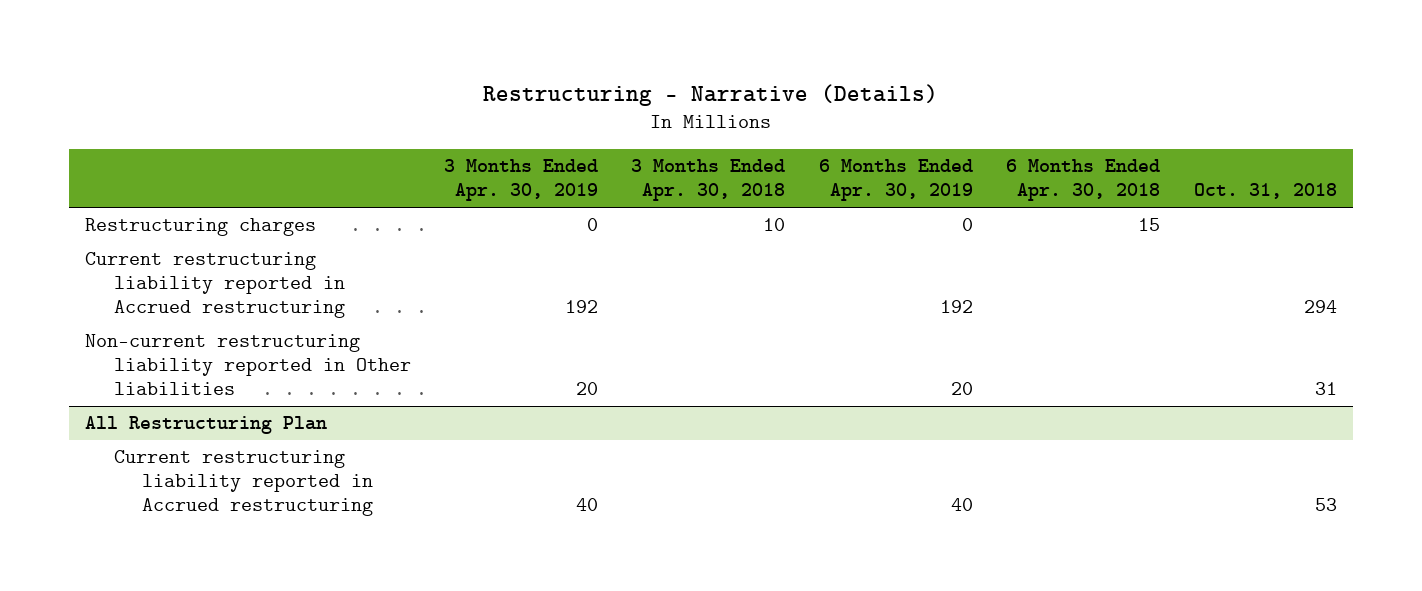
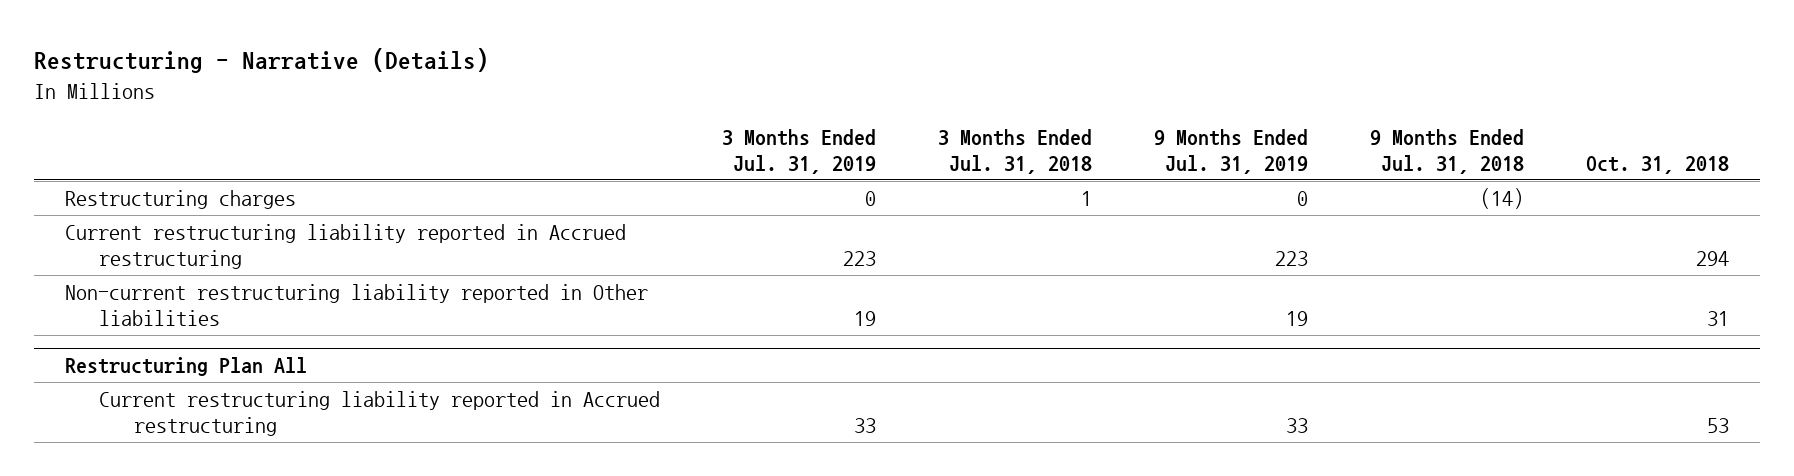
- | 3 Months Ended Apr. 30, 2019 | 3 Months Ended Apr. 30, 2018 | 6 Months Ended Apr. 30, 2019 | 6 Months Ended Apr. 30, 2018 | Oct. 31, 2018
+ | 3 Months Ended Jul. 31, 2019 | 3 Months Ended Jul. 31, 2018 | 9 Months Ended Jul. 31, 2019 | 9 Months Ended Jul. 31, 2018 | Oct. 31, 2018
- All Restructuring Plan
+ Restructuring Plan All

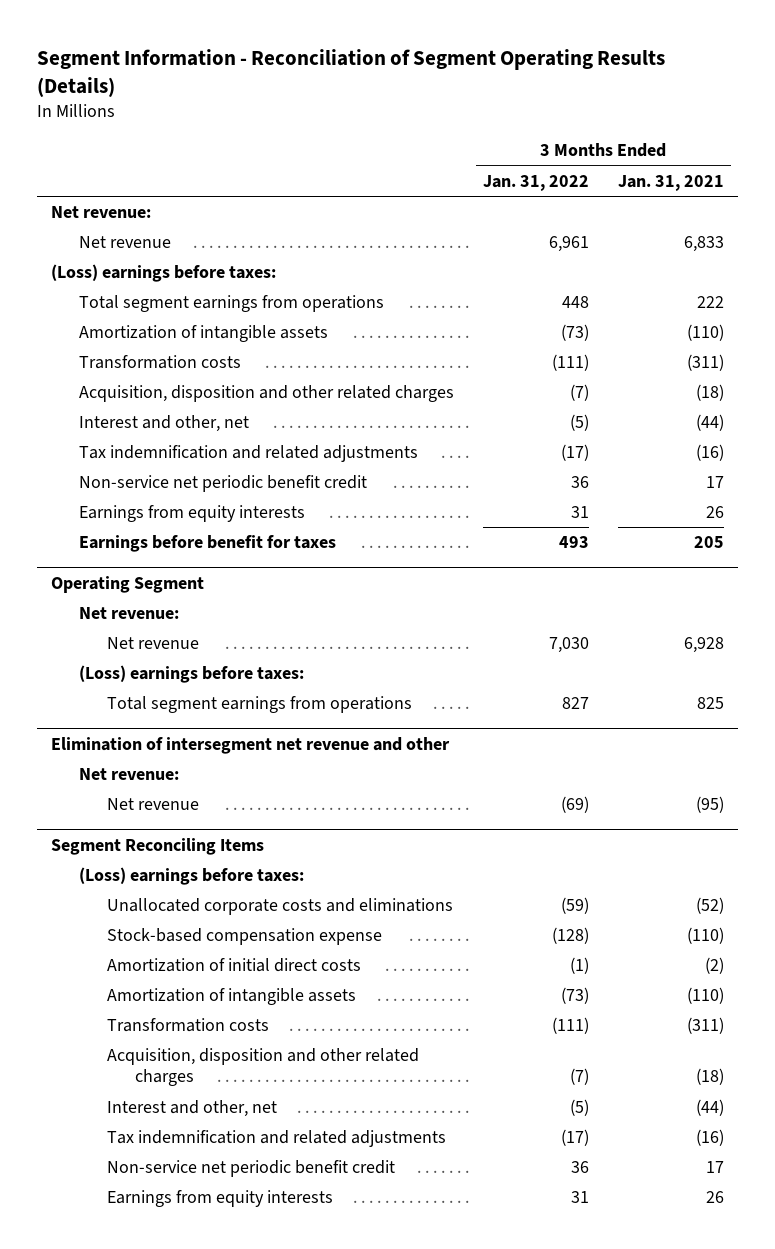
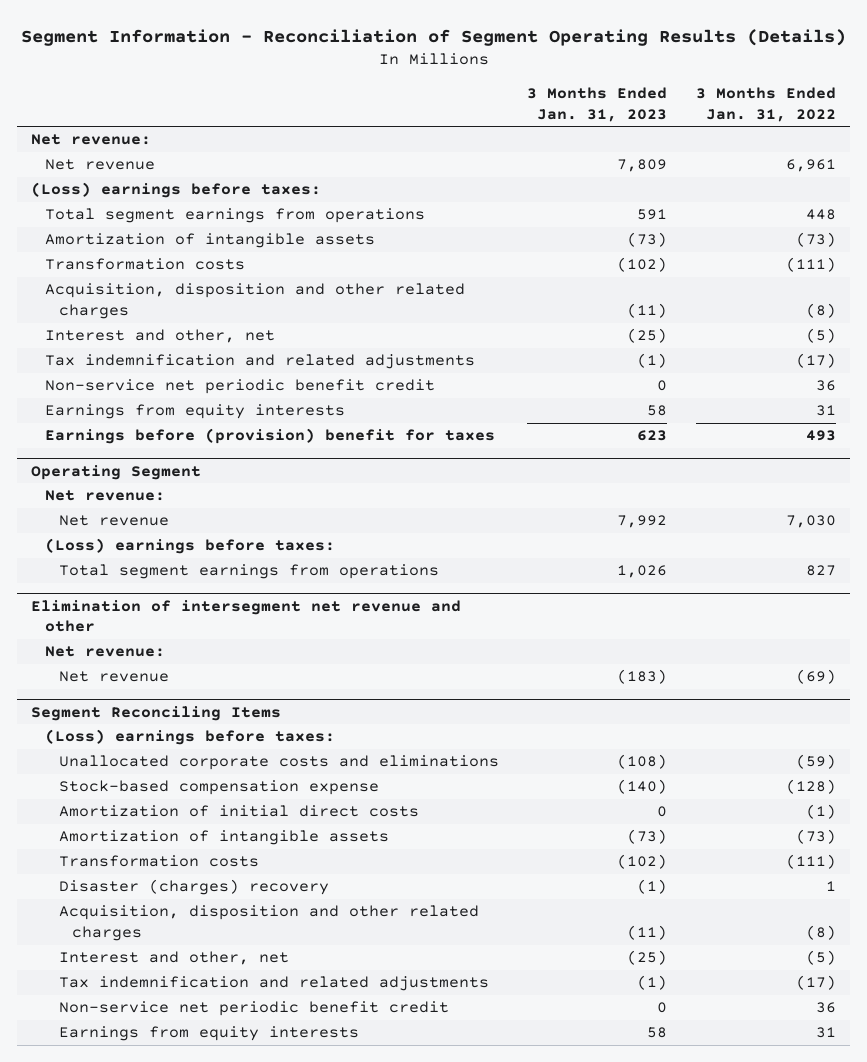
- | 3 Months Ended Jan. 31, 2022 | 3 Months Ended Jan. 31, 2021
+ | 3 Months Ended Jan. 31, 2023 | 3 Months Ended Jan. 31, 2022
- Acquisition, disposition and other related charges | (7) | (18)
+ Acquisition, disposition and other related charges | (11) | (8)
- Earnings before benefit for taxes | 493 | 205
+ Earnings before (provision) benefit for taxes | 623 | 493
@ Segment Reconciling Items
- Acquisition, disposition and other related charges | (7) | (18)
+ Disaster (charges) recovery | (1) | 1
+ Acquisition, disposition and other related charges | (11) | (8)

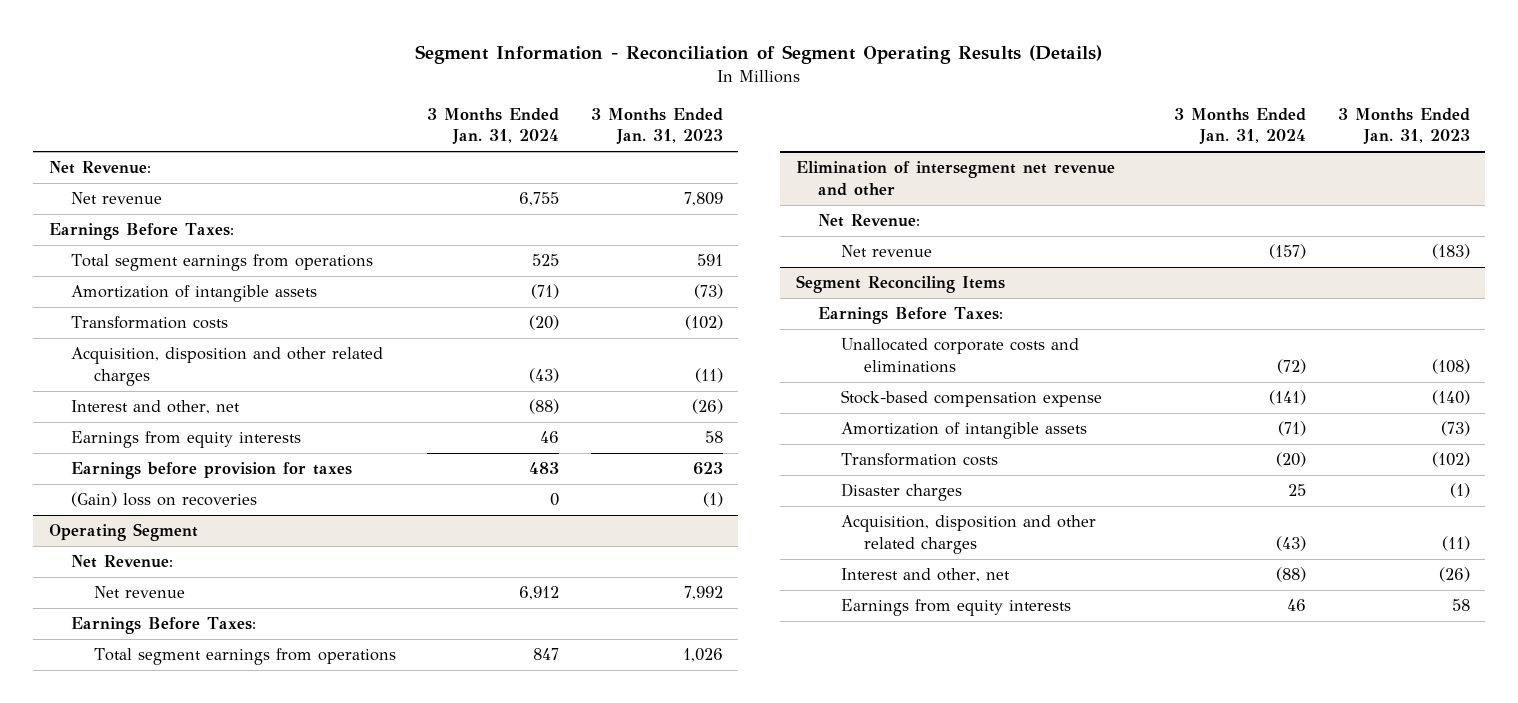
- | 3 Months Ended Jan. 31, 2023 | 3 Months Ended Jan. 31, 2022
+ | 3 Months Ended Jan. 31, 2024 | 3 Months Ended Jan. 31, 2023
- Net revenue:
+ Net Revenue:
- (Loss) earnings before taxes:
+ Earnings Before Taxes:
- Interest and other, net | (25) | (5)
- Tax indemnification and related adjustments | (1) | (17)
- Non-service net periodic benefit credit | 0 | 36
+ Interest and other, net | (88) | (26)
- Earnings before (provision) benefit for taxes | 623 | 493
+ Earnings before provision for taxes | 483 | 623
+ (Gain) loss on recoveries | 0 | (1)
@ Operating Segment
- Net revenue:
+ Net Revenue:
- (Loss) earnings before taxes:
+ Earnings Before Taxes:
@ Elimination of intersegment net revenue and other
- Net revenue:
+ Net Revenue:
@ Segment Reconciling Items
- (Loss) earnings before taxes:
+ Earnings Before Taxes:
- Amortization of initial direct costs | 0 | (1)
- Disaster (charges) recovery | (1) | 1
+ Disaster charges | 25 | (1)
- Interest and other, net | (25) | (5)
- Tax indemnification and related adjustments | (1) | (17)
- Non-service net periodic benefit credit | 0 | 36
+ Interest and other, net | (88) | (26)

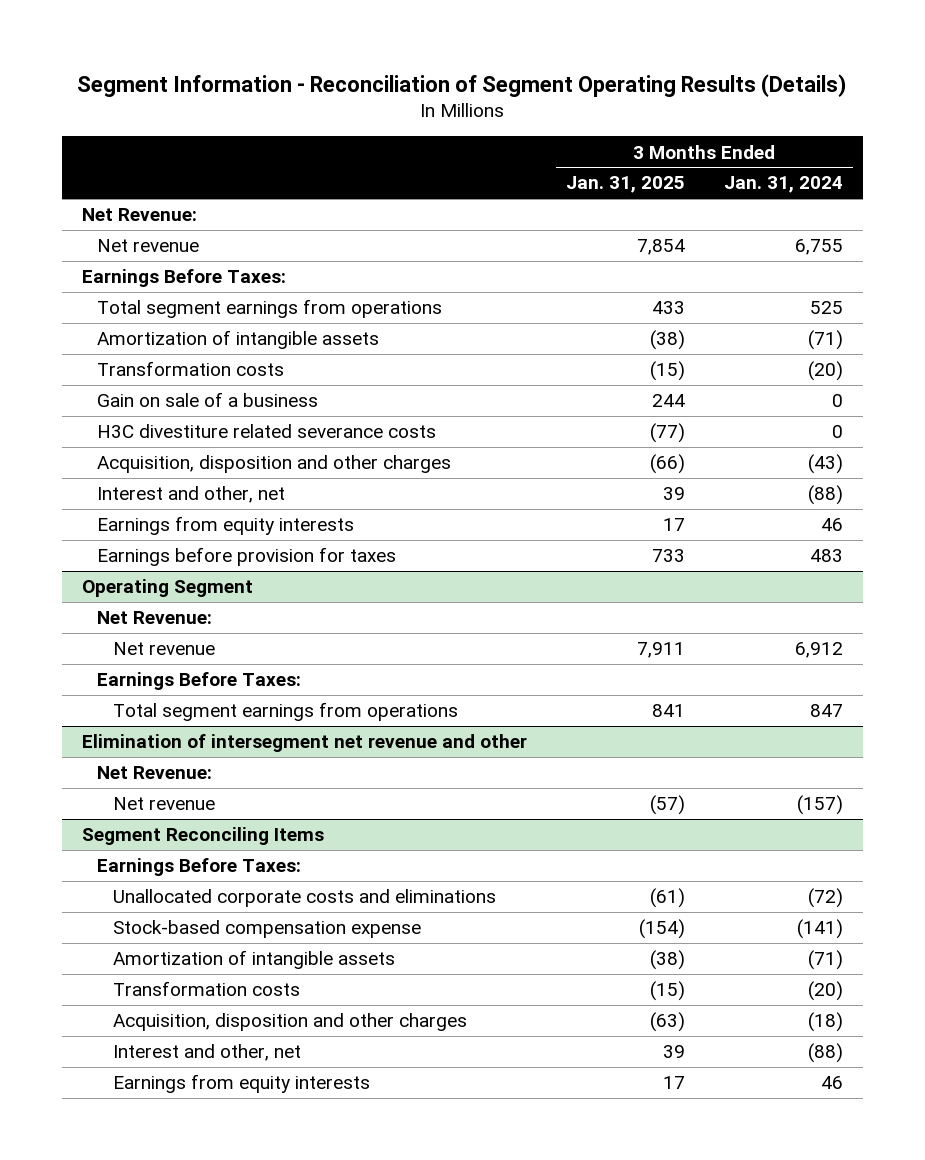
- | 3 Months Ended Jan. 31, 2024 | 3 Months Ended Jan. 31, 2023
+ | 3 Months Ended Jan. 31, 2025 | 3 Months Ended Jan. 31, 2024
- Acquisition, disposition and other related charges | (43) | (11)
+ Gain on sale of a business | 244 | 0
+ H3C divestiture related severance costs | (77) | 0
+ Acquisition, disposition and other charges | (66) | (43)
- (Gain) loss on recoveries | 0 | (1)
@ Segment Reconciling Items
- Disaster charges | 25 | (1)
- Acquisition, disposition and other related charges | (43) | (11)
+ Acquisition, disposition and other charges | (63) | (18)

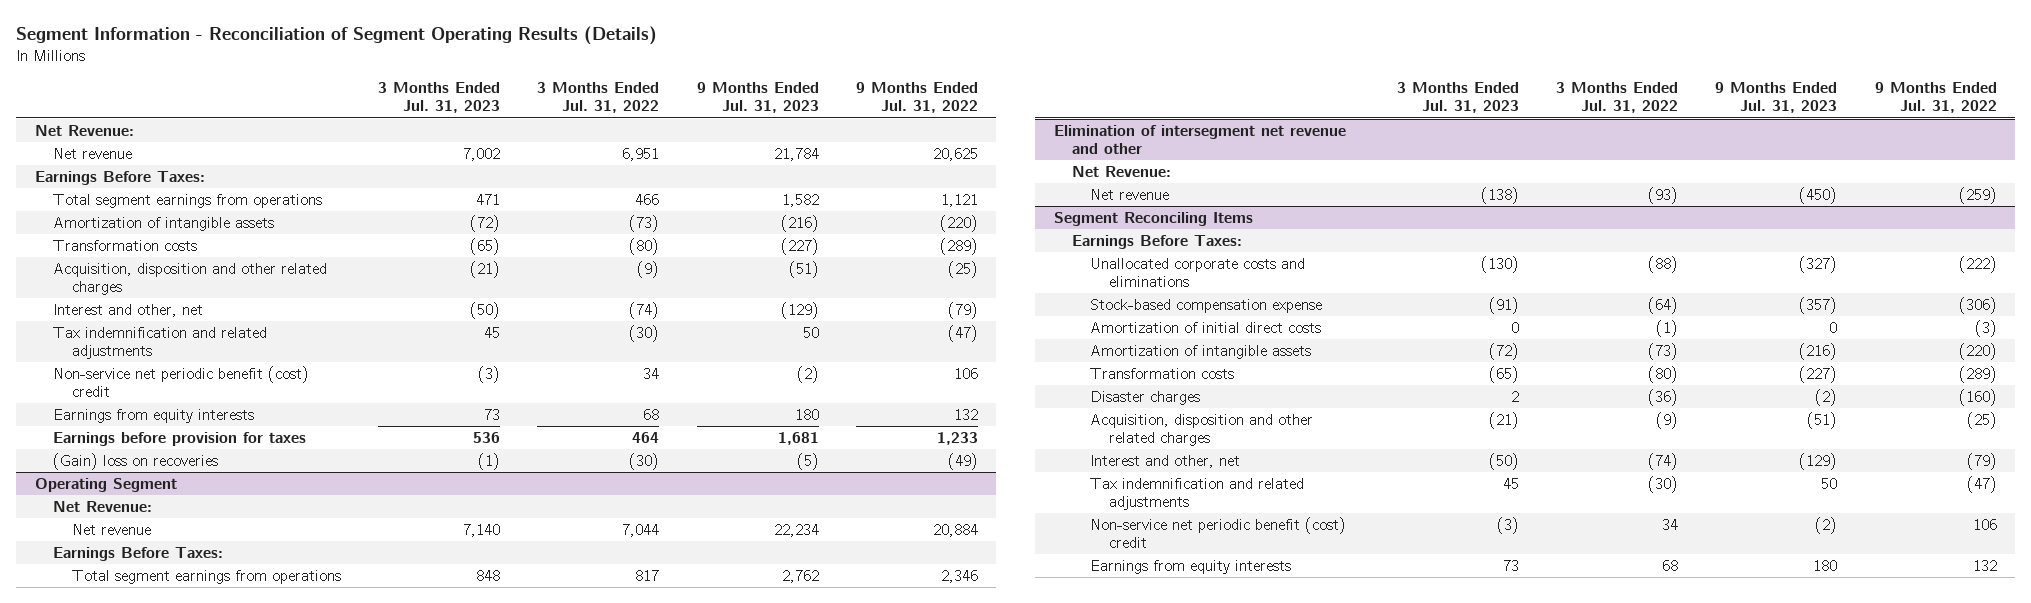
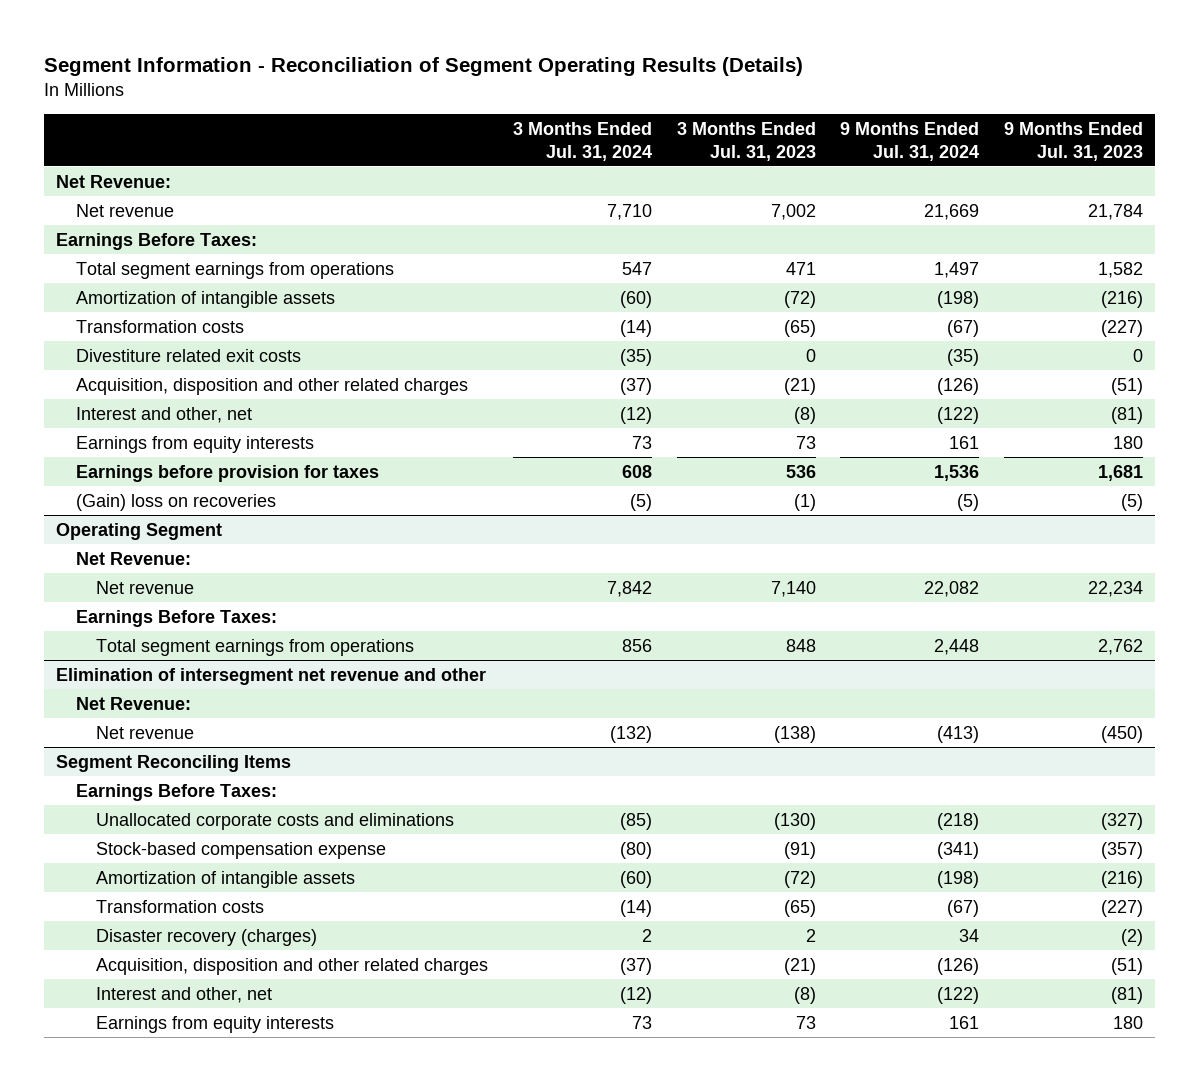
- | 3 Months Ended Jul. 31, 2023 | 3 Months Ended Jul. 31, 2022 | 9 Months Ended Jul. 31, 2023 | 9 Months Ended Jul. 31, 2022
+ | 3 Months Ended Jul. 31, 2024 | 3 Months Ended Jul. 31, 2023 | 9 Months Ended Jul. 31, 2024 | 9 Months Ended Jul. 31, 2023
+ Divestiture related exit costs | (35) | 0 | (35) | 0
- Interest and other, net | (50) | (74) | (129) | (79)
- Tax indemnification and related adjustments | 45 | (30) | 50 | (47)
- Non-service net periodic benefit (cost) credit | (3) | 34 | (2) | 106
+ Interest and other, net | (12) | (8) | (122) | (81)
@ Segment Reconciling Items
- Amortization of initial direct costs | 0 | (1) | 0 | (3)
- Disaster charges | 2 | (36) | (2) | (160)
+ Disaster recovery (charges) | 2 | 2 | 34 | (2)
- Interest and other, net | (50) | (74) | (129) | (79)
- Tax indemnification and related adjustments | 45 | (30) | 50 | (47)
- Non-service net periodic benefit (cost) credit | (3) | 34 | (2) | 106
+ Interest and other, net | (12) | (8) | (122) | (81)

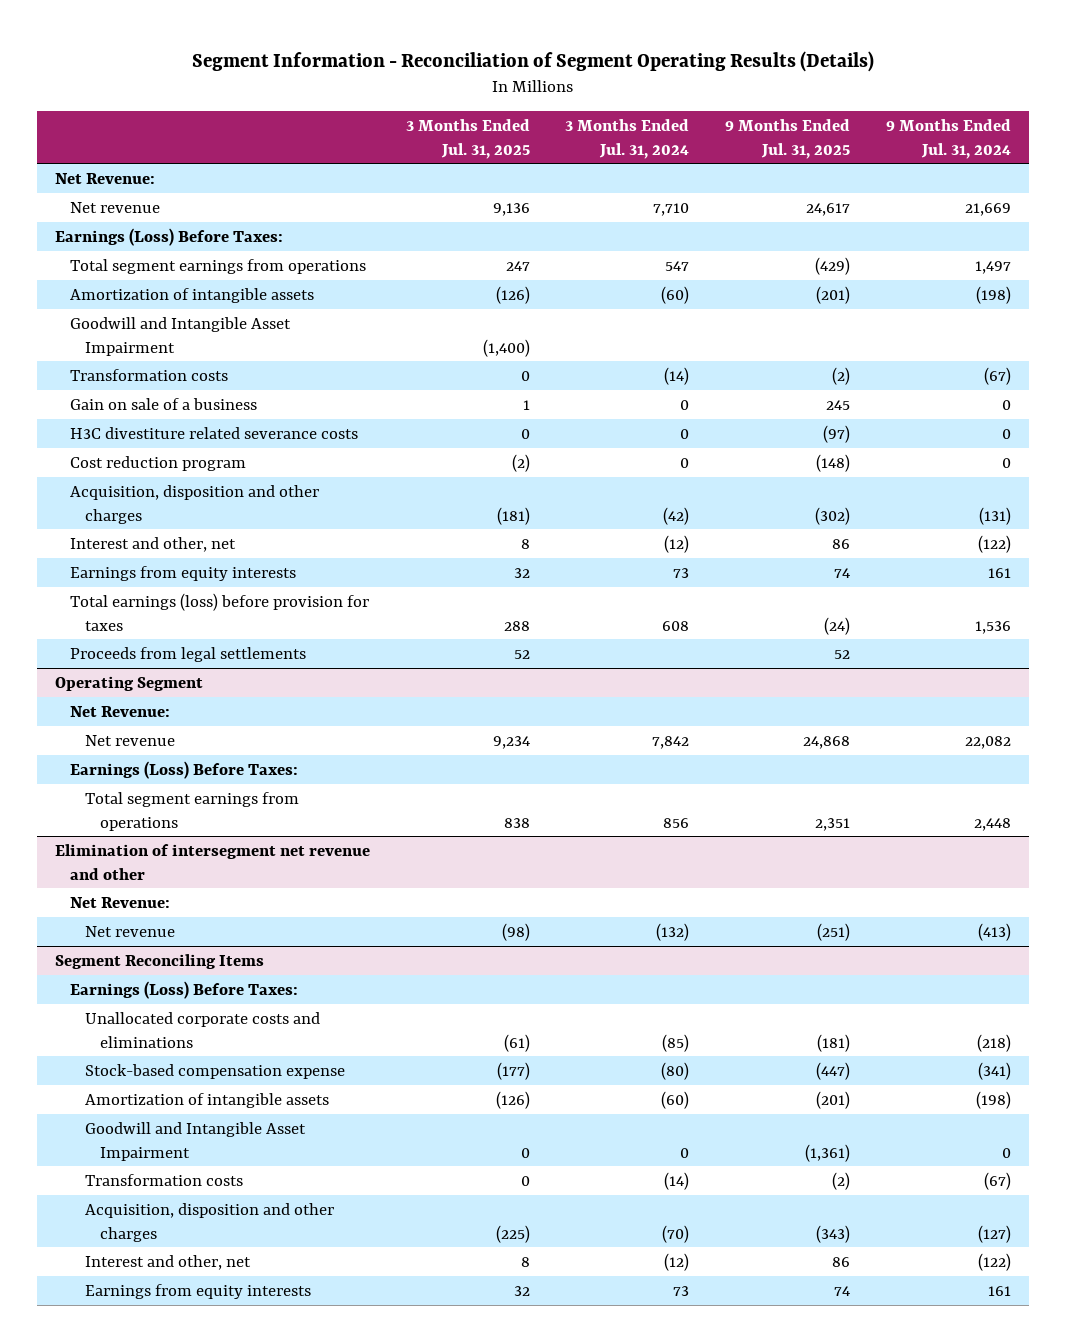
- | 3 Months Ended Jul. 31, 2024 | 3 Months Ended Jul. 31, 2023 | 9 Months Ended Jul. 31, 2024 | 9 Months Ended Jul. 31, 2023
+ | 3 Months Ended Jul. 31, 2025 | 3 Months Ended Jul. 31, 2024 | 9 Months Ended Jul. 31, 2025 | 9 Months Ended Jul. 31, 2024
- Earnings Before Taxes:
+ Earnings (Loss) Before Taxes:
+ Goodwill and Intangible Asset Impairment | (1,400) | | |
- Divestiture related exit costs | (35) | 0 | (35) | 0
- Acquisition, disposition and other related charges | (37) | (21) | (126) | (51)
+ Gain on sale of a business | 1 | 0 | 245 | 0
+ H3C divestiture related severance costs | 0 | 0 | (97) | 0
+ Cost reduction program | (2) | 0 | (148) | 0
+ Acquisition, disposition and other charges | (181) | (42) | (302) | (131)
- Earnings before provision for taxes | 608 | 536 | 1,536 | 1,681
- (Gain) loss on recoveries | (5) | (1) | (5) | (5)
+ Total earnings (loss) before provision for taxes | 288 | 608 | (24) | 1,536
+ Proceeds from legal settlements | 52 | | 52 |
@ Operating Segment
- Earnings Before Taxes:
+ Earnings (Loss) Before Taxes:
@ Segment Reconciling Items
- Earnings Before Taxes:
+ Earnings (Loss) Before Taxes:
+ Goodwill and Intangible Asset Impairment | 0 | 0 | (1,361) | 0
- Disaster recovery (charges) | 2 | 2 | 34 | (2)
- Acquisition, disposition and other related charges | (37) | (21) | (126) | (51)
+ Acquisition, disposition and other charges | (225) | (70) | (343) | (127)

